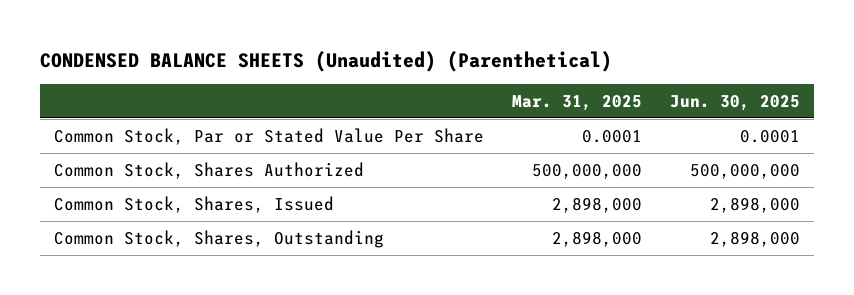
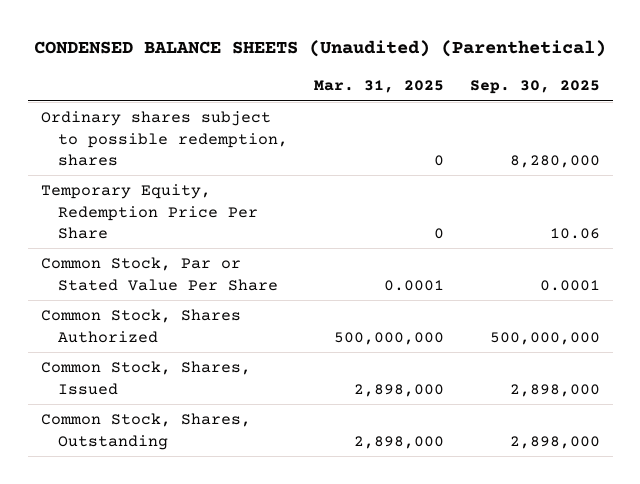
- | Mar. 31, 2025 | Jun. 30, 2025
+ | Mar. 31, 2025 | Sep. 30, 2025
+ Ordinary shares subject to possible redemption, shares | 0 | 8,280,000
+ Temporary Equity, Redemption Price Per Share | 0 | 10.06

